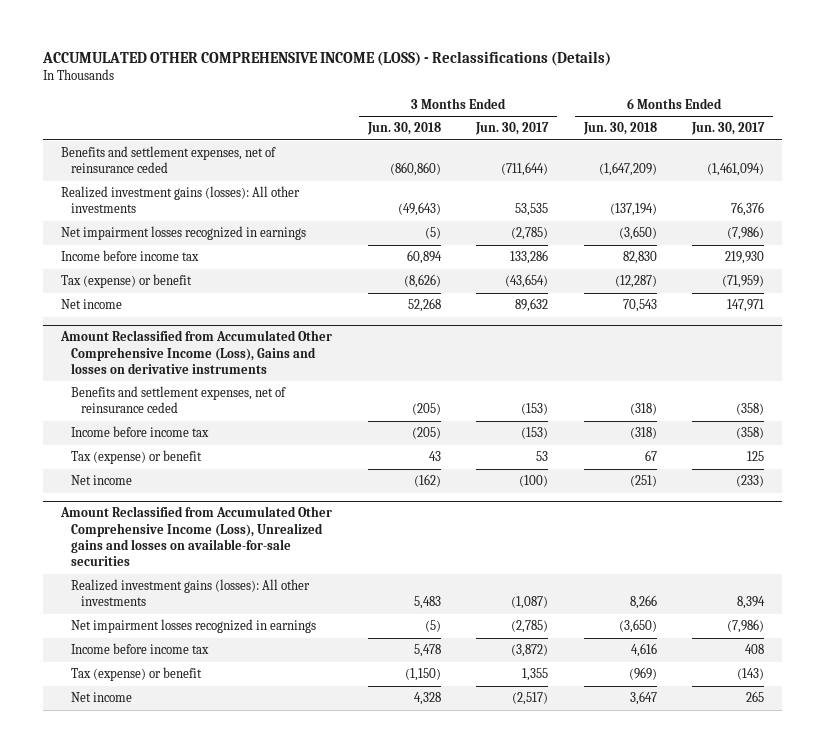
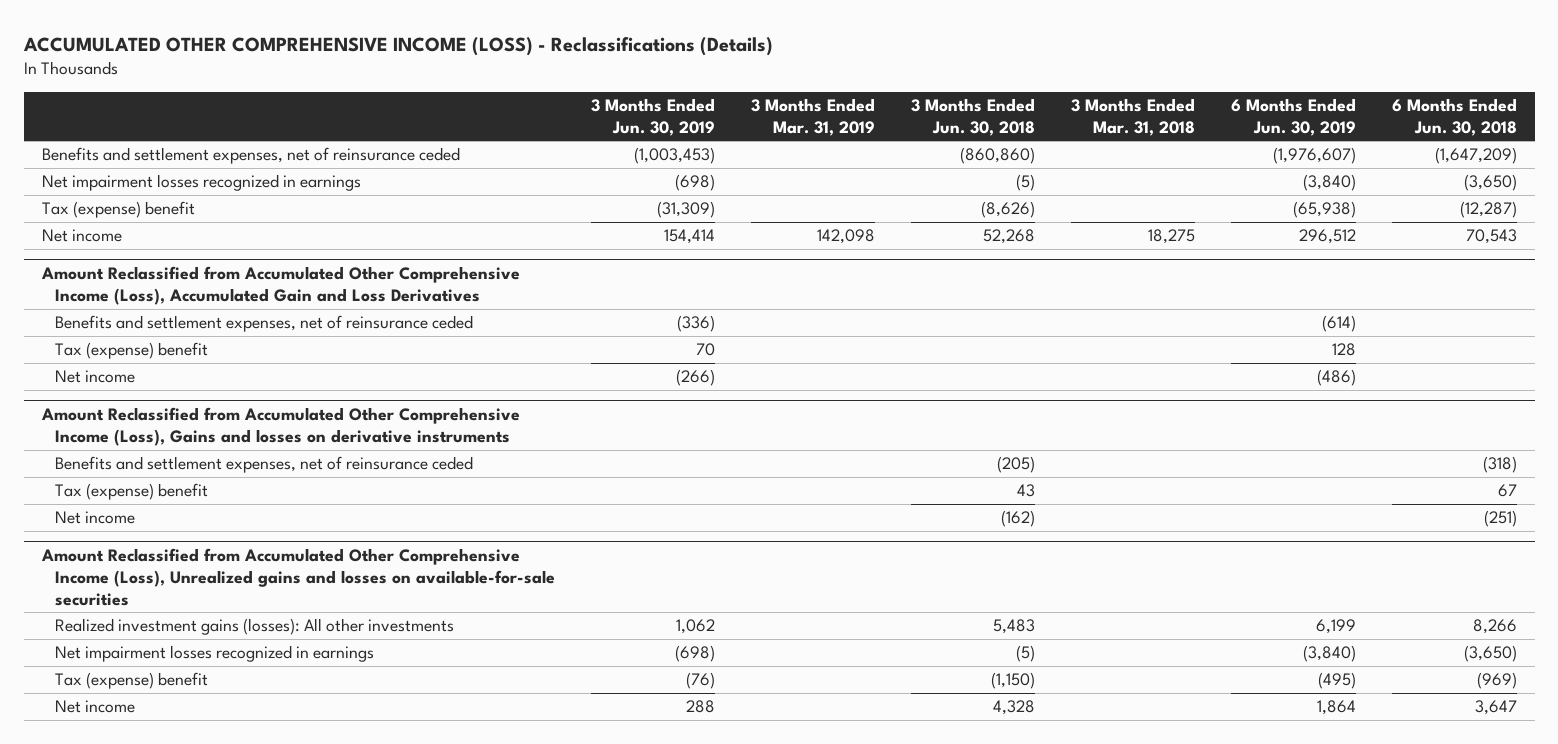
- | 3 Months Ended Jun. 30, 2018 | 3 Months Ended Jun. 30, 2017 | 6 Months Ended Jun. 30, 2018 | 6 Months Ended Jun. 30, 2017
+ | 3 Months Ended Jun. 30, 2019 | 3 Months Ended Mar. 31, 2019 | 3 Months Ended Jun. 30, 2018 | 3 Months Ended Mar. 31, 2018 | 6 Months Ended Jun. 30, 2019 | 6 Months Ended Jun. 30, 2018
- Realized investment gains (losses): All other investments | (49,643) | 53,535 | (137,194) | 76,376
- Income before income tax | 60,894 | 133,286 | 82,830 | 219,930
- Tax (expense) or benefit | (8,626) | (43,654) | (12,287) | (71,959)
+ Tax (expense) benefit | (31,309) | | (8,626) | | (65,938) | (12,287)
+ Amount Reclassified from Accumulated Other Comprehensive Income (Loss), Accumulated Gain and Loss Derivatives
+ Benefits and settlement expenses, net of reinsurance ceded | (336) | | | | (614) |
+ Tax (expense) benefit | 70 | | | | 128 |
+ Net income | (266) | | | | (486) |
@ Amount Reclassified from Accumulated Other Comprehensive Income (Loss), Gains and losses on derivative instruments
- Income before income tax | (205) | (153) | (318) | (358)
- Tax (expense) or benefit | 43 | 53 | 67 | 125
+ Tax (expense) benefit | | | 43 | | | 67
@ Amount Reclassified from Accumulated Other Comprehensive Income (Loss), Unrealized gains and losses on available-for-sale securities
- Income before income tax | 5,478 | (3,872) | 4,616 | 408
- Tax (expense) or benefit | (1,150) | 1,355 | (969) | (143)
+ Tax (expense) benefit | (76) | | (1,150) | | (495) | (969)

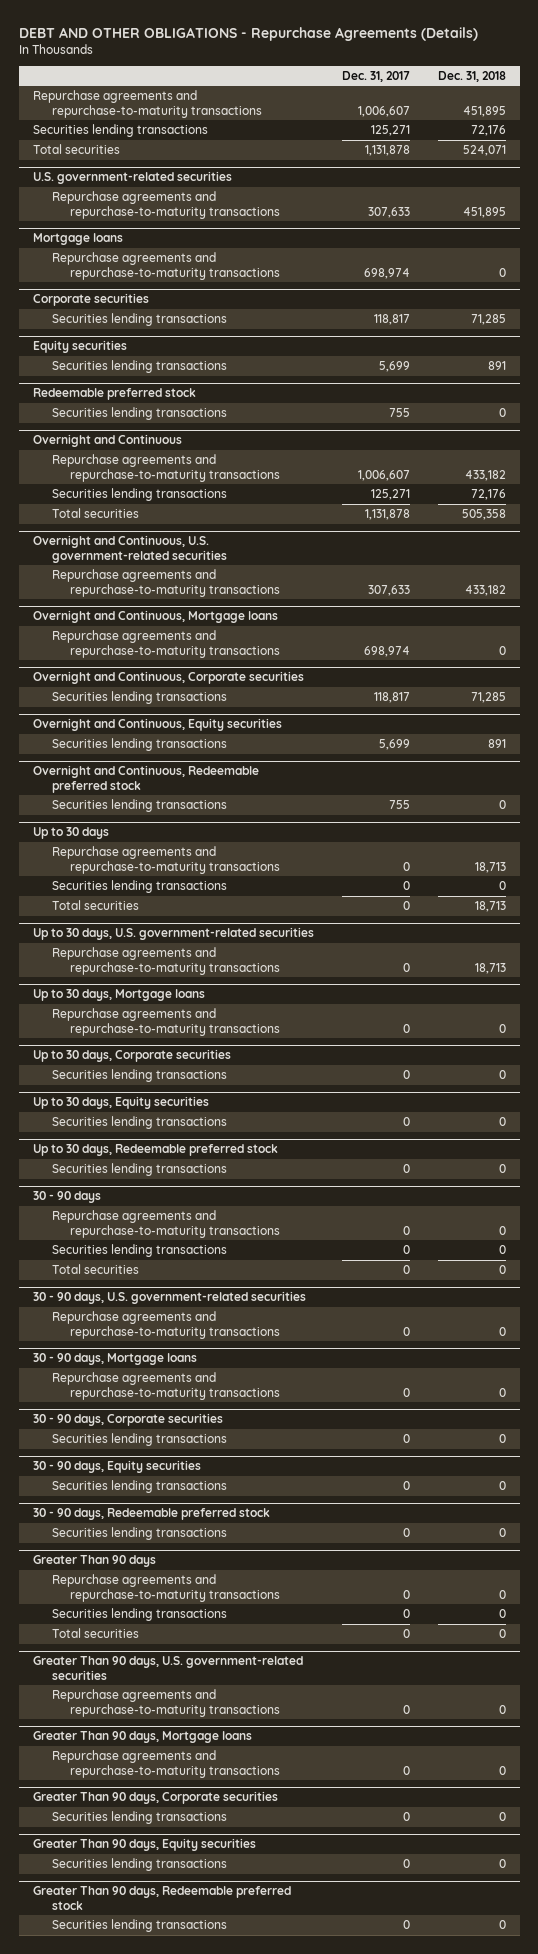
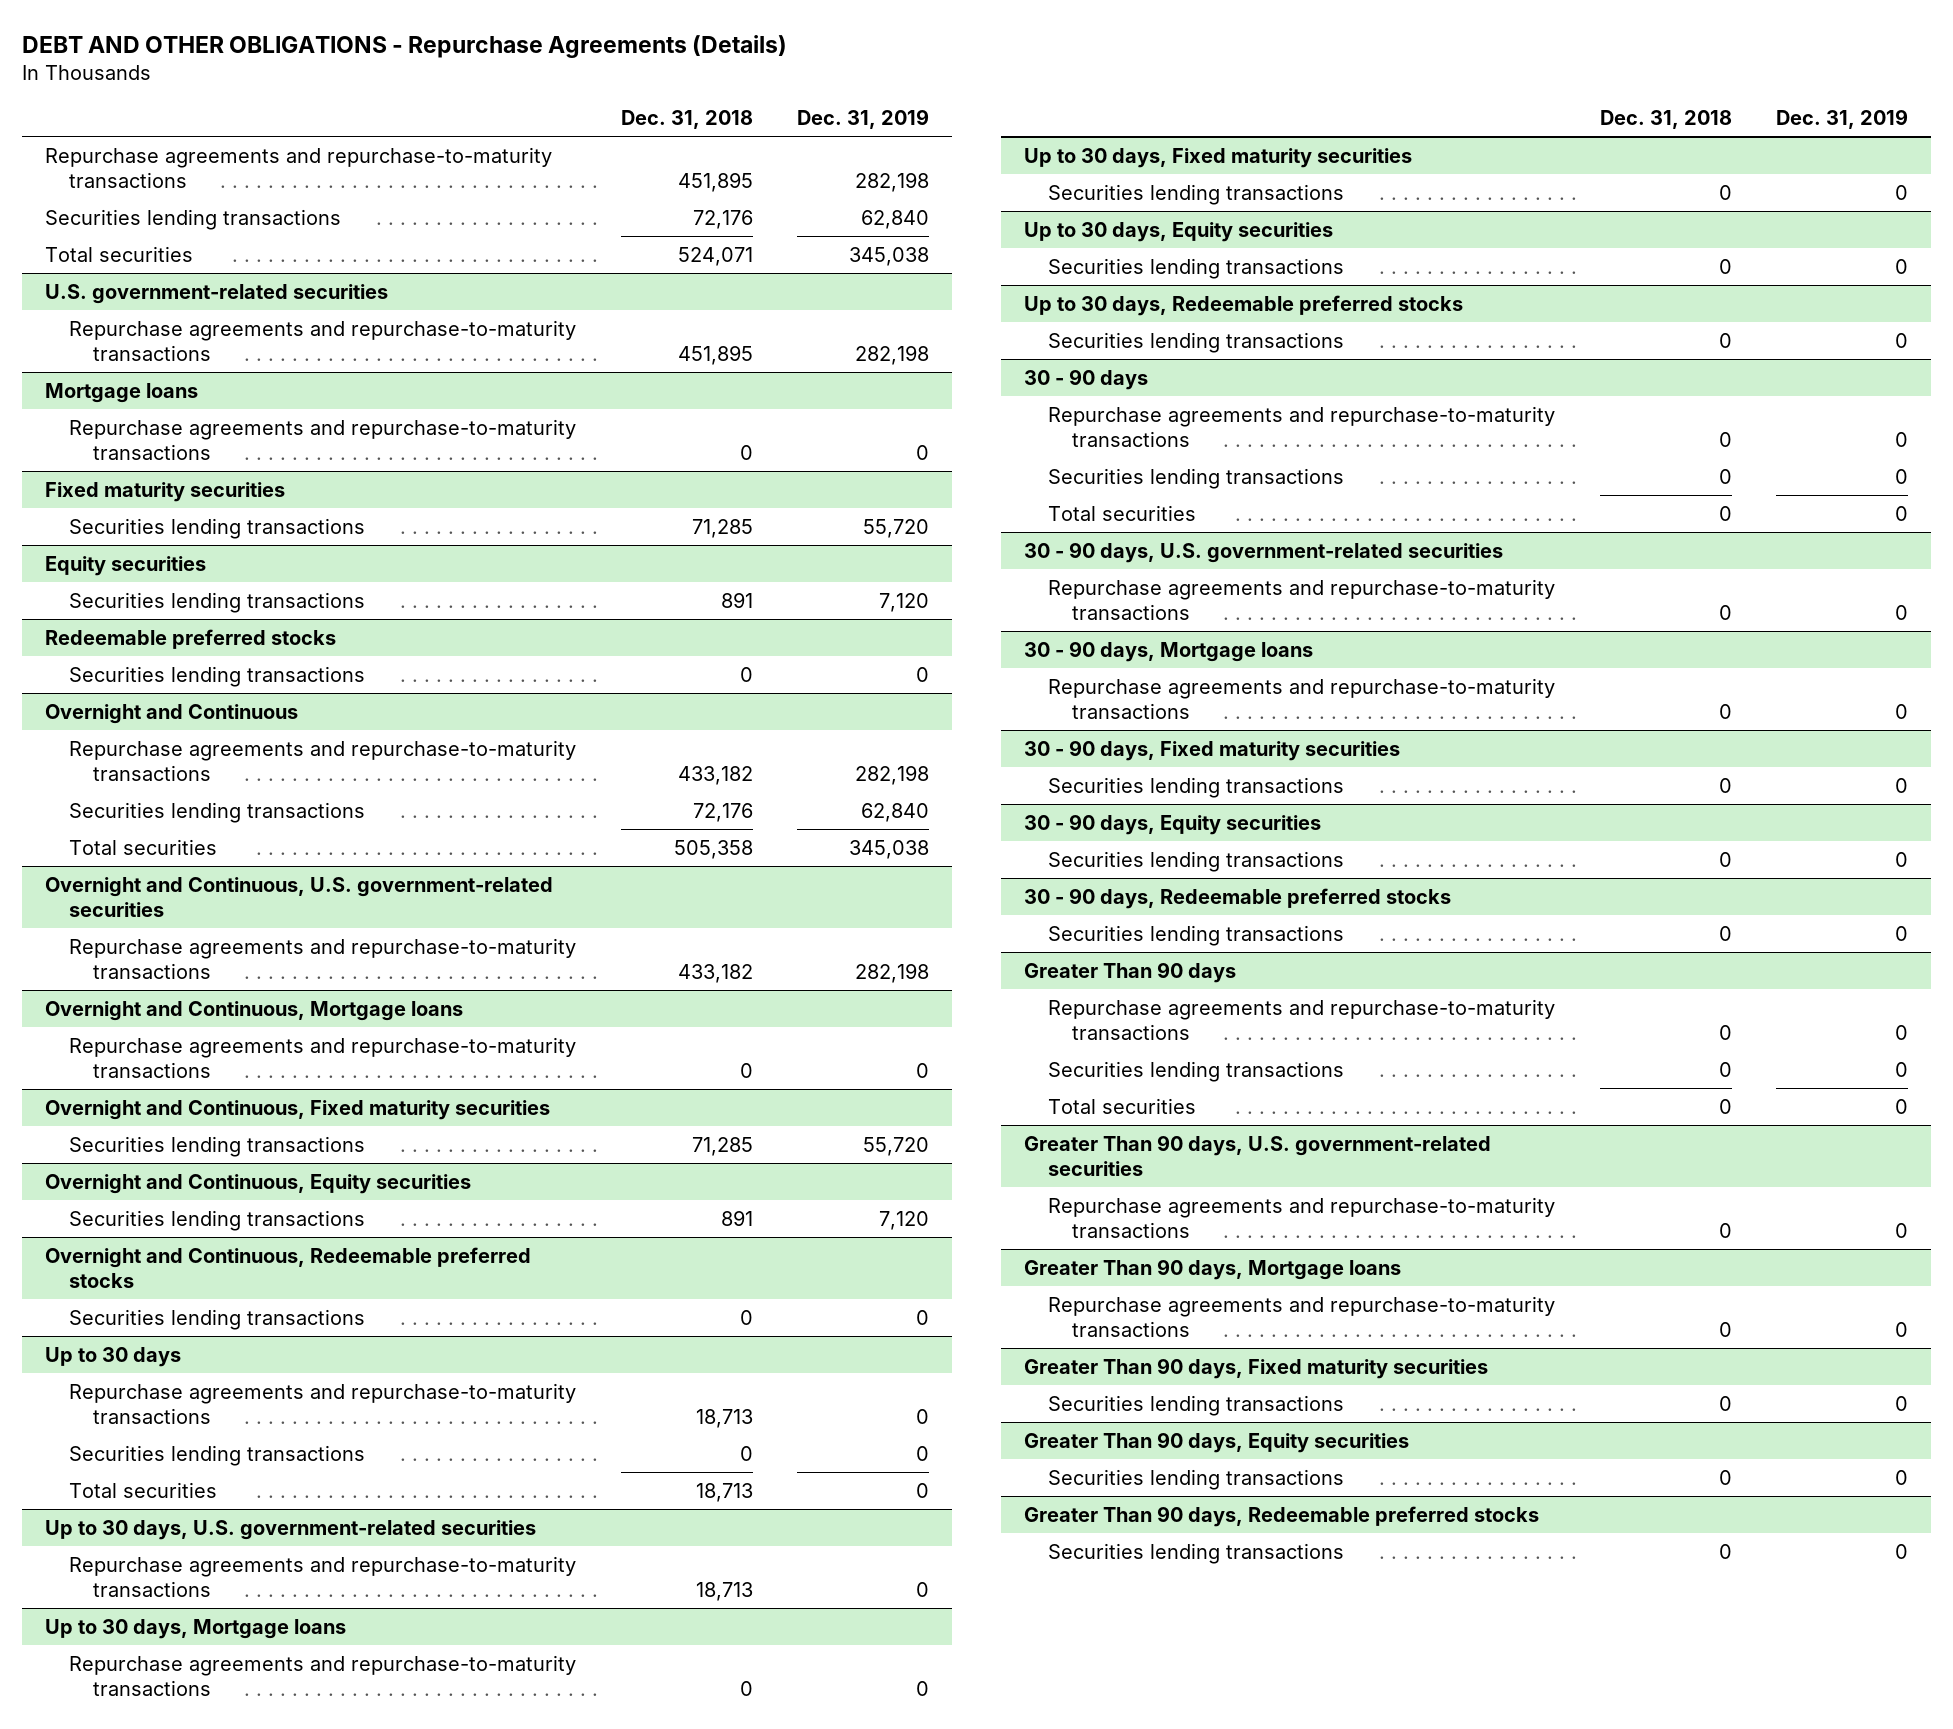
- | Dec. 31, 2017 | Dec. 31, 2018
+ | Dec. 31, 2018 | Dec. 31, 2019
- Corporate securities
+ Fixed maturity securities
- Redeemable preferred stock
+ Redeemable preferred stocks
- Overnight and Continuous, Corporate securities
+ Overnight and Continuous, Fixed maturity securities
- Overnight and Continuous, Redeemable preferred stock
+ Overnight and Continuous, Redeemable preferred stocks
- Up to 30 days, Corporate securities
+ Up to 30 days, Fixed maturity securities
- Up to 30 days, Redeemable preferred stock
+ Up to 30 days, Redeemable preferred stocks
- 30 - 90 days, Corporate securities
+ 30 - 90 days, Fixed maturity securities
- 30 - 90 days, Redeemable preferred stock
+ 30 - 90 days, Redeemable preferred stocks
- Greater Than 90 days, Corporate securities
+ Greater Than 90 days, Fixed maturity securities
- Greater Than 90 days, Redeemable preferred stock
+ Greater Than 90 days, Redeemable preferred stocks

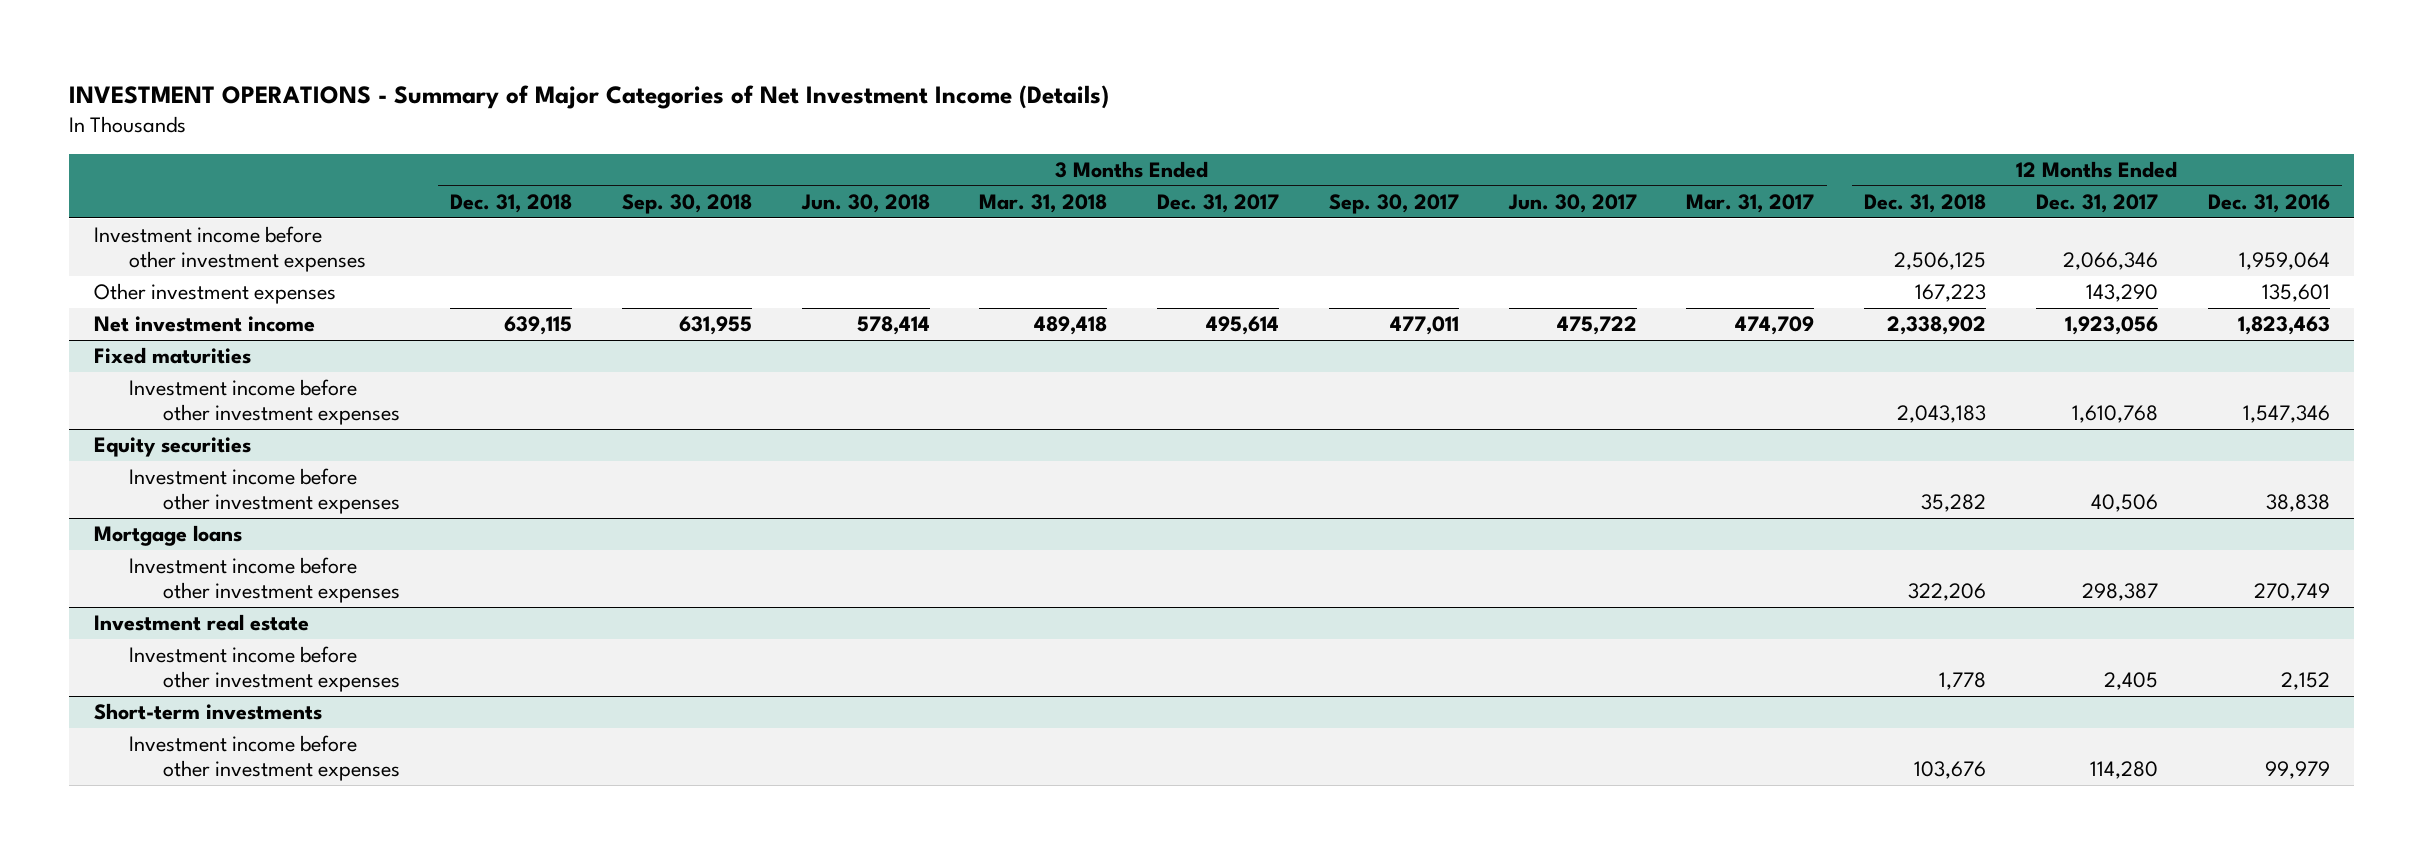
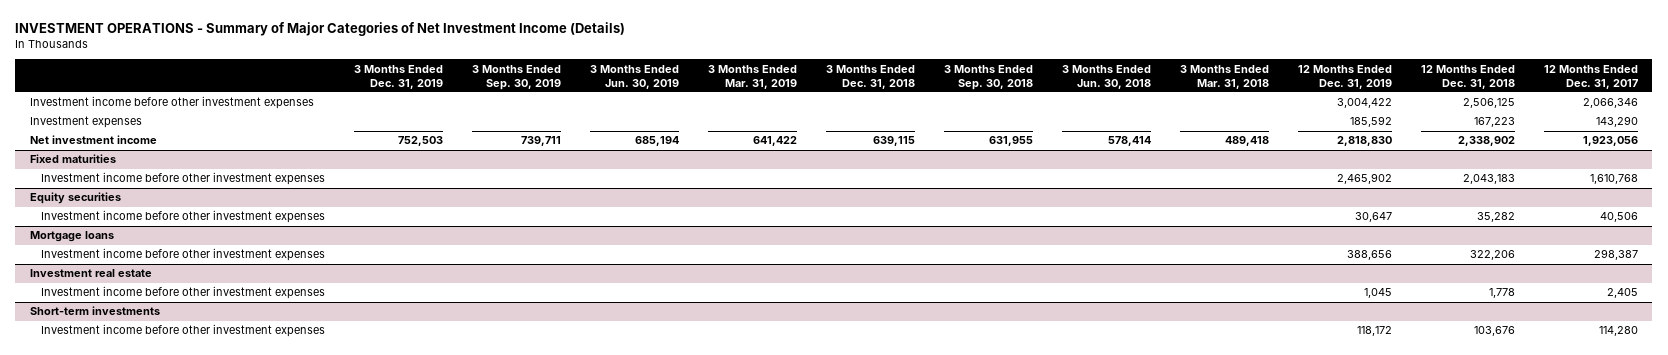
- | 3 Months Ended Dec. 31, 2018 | 3 Months Ended Sep. 30, 2018 | 3 Months Ended Jun. 30, 2018 | 3 Months Ended Mar. 31, 2018 | 3 Months Ended Dec. 31, 2017 | 3 Months Ended Sep. 30, 2017 | 3 Months Ended Jun. 30, 2017 | 3 Months Ended Mar. 31, 2017 | 12 Months Ended Dec. 31, 2018 | 12 Months Ended Dec. 31, 2017 | 12 Months Ended Dec. 31, 2016
+ | 3 Months Ended Dec. 31, 2019 | 3 Months Ended Sep. 30, 2019 | 3 Months Ended Jun. 30, 2019 | 3 Months Ended Mar. 31, 2019 | 3 Months Ended Dec. 31, 2018 | 3 Months Ended Sep. 30, 2018 | 3 Months Ended Jun. 30, 2018 | 3 Months Ended Mar. 31, 2018 | 12 Months Ended Dec. 31, 2019 | 12 Months Ended Dec. 31, 2018 | 12 Months Ended Dec. 31, 2017
- Other investment expenses | | | | | | | | | 167,223 | 143,290 | 135,601
+ Investment expenses | | | | | | | | | 185,592 | 167,223 | 143,290

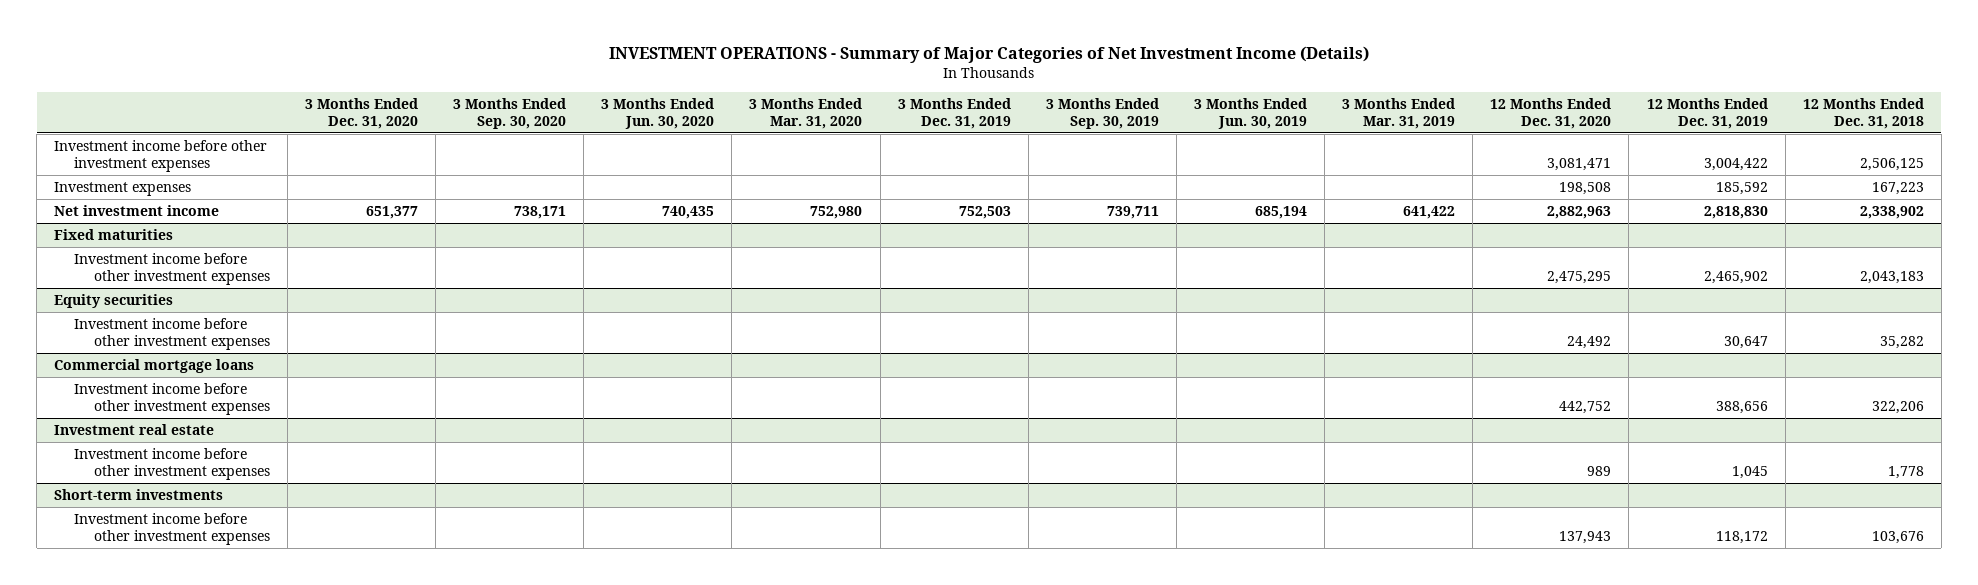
- | 3 Months Ended Dec. 31, 2019 | 3 Months Ended Sep. 30, 2019 | 3 Months Ended Jun. 30, 2019 | 3 Months Ended Mar. 31, 2019 | 3 Months Ended Dec. 31, 2018 | 3 Months Ended Sep. 30, 2018 | 3 Months Ended Jun. 30, 2018 | 3 Months Ended Mar. 31, 2018 | 12 Months Ended Dec. 31, 2019 | 12 Months Ended Dec. 31, 2018 | 12 Months Ended Dec. 31, 2017
+ | 3 Months Ended Dec. 31, 2020 | 3 Months Ended Sep. 30, 2020 | 3 Months Ended Jun. 30, 2020 | 3 Months Ended Mar. 31, 2020 | 3 Months Ended Dec. 31, 2019 | 3 Months Ended Sep. 30, 2019 | 3 Months Ended Jun. 30, 2019 | 3 Months Ended Mar. 31, 2019 | 12 Months Ended Dec. 31, 2020 | 12 Months Ended Dec. 31, 2019 | 12 Months Ended Dec. 31, 2018
- Mortgage loans
+ Commercial mortgage loans

